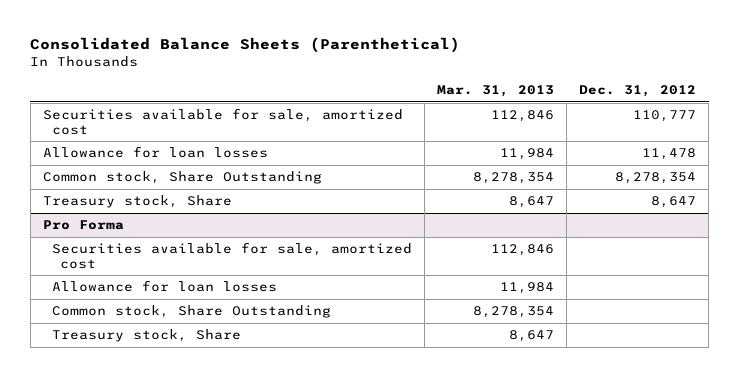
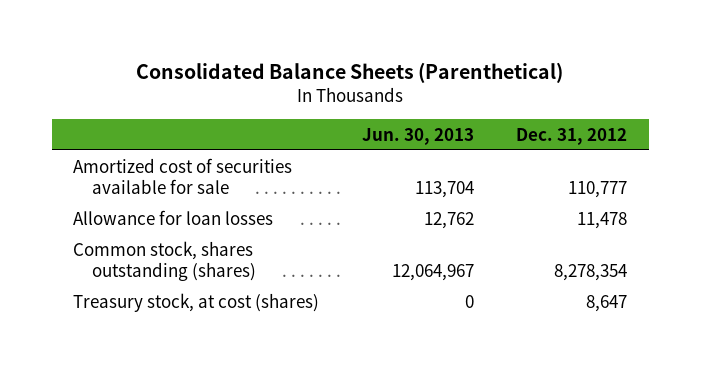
- | Mar. 31, 2013 | Dec. 31, 2012
+ | Jun. 30, 2013 | Dec. 31, 2012
- Securities available for sale, amortized cost | 112,846 | 110,777
+ Amortized cost of securities available for sale | 113,704 | 110,777
- Common stock, Share Outstanding | 8,278,354 | 8,278,354
- Treasury stock, Share | 8,647 | 8,647
- Pro Forma
- Securities available for sale, amortized cost | 112,846 |
- Allowance for loan losses | 11,984 |
- Common stock, Share Outstanding | 8,278,354 |
- Treasury stock, Share | 8,647 |
+ Common stock, shares outstanding (shares) | 12,064,967 | 8,278,354
+ Treasury stock, at cost (shares) | 0 | 8,647

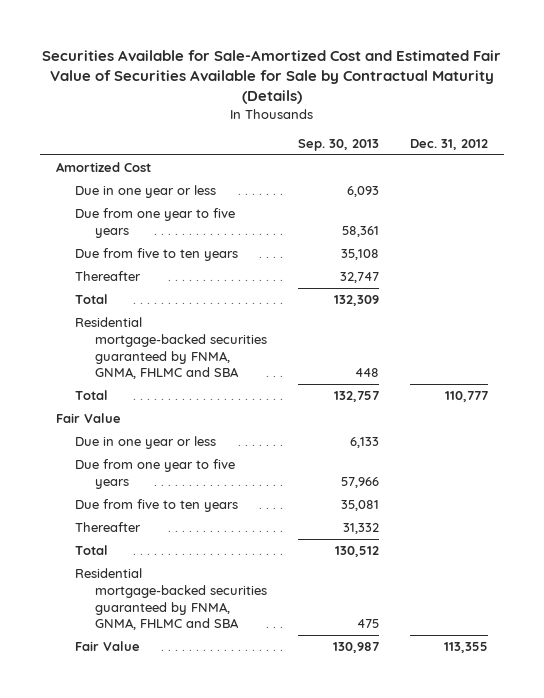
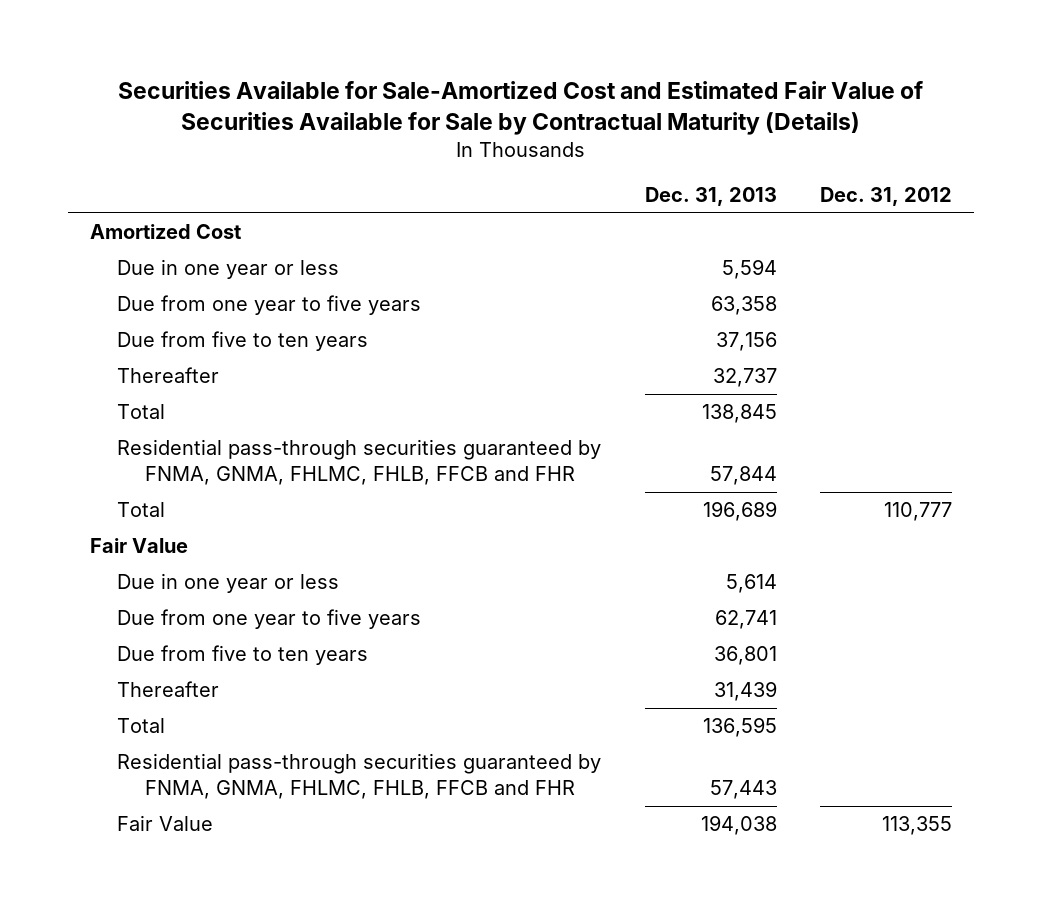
- | Sep. 30, 2013 | Dec. 31, 2012
+ | Dec. 31, 2013 | Dec. 31, 2012
- Residential mortgage-backed securities guaranteed by FNMA, GNMA, FHLMC and SBA | 448 |
+ Residential pass-through securities guaranteed by FNMA, GNMA, FHLMC, FHLB, FFCB and FHR | 57,844 |
- Residential mortgage-backed securities guaranteed by FNMA, GNMA, FHLMC and SBA | 475 |
+ Residential pass-through securities guaranteed by FNMA, GNMA, FHLMC, FHLB, FFCB and FHR | 57,443 |

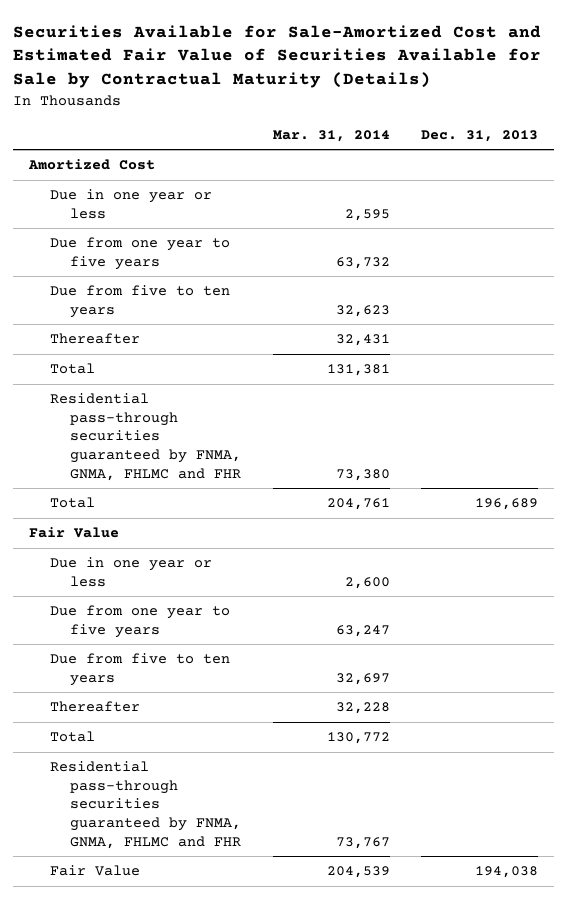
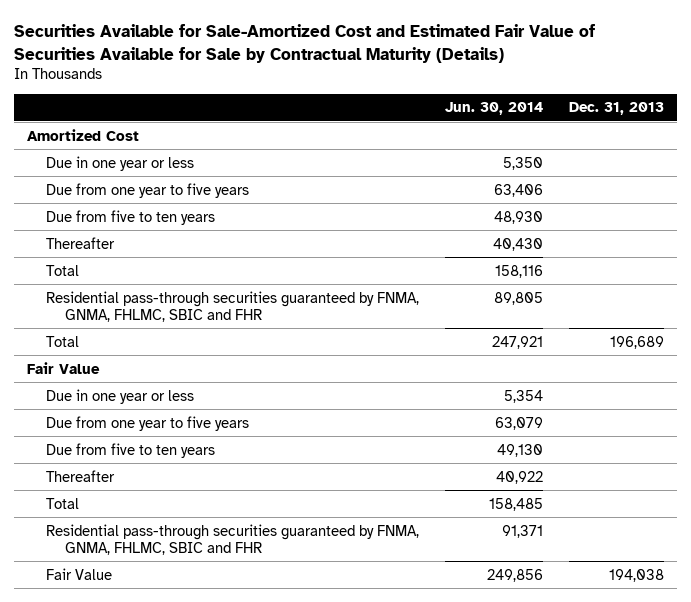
- | Mar. 31, 2014 | Dec. 31, 2013
+ | Jun. 30, 2014 | Dec. 31, 2013
- Residential pass-through securities guaranteed by FNMA, GNMA, FHLMC and FHR | 73,380 |
+ Residential pass-through securities guaranteed by FNMA, GNMA, FHLMC, SBIC and FHR | 89,805 |
- Residential pass-through securities guaranteed by FNMA, GNMA, FHLMC and FHR | 73,767 |
+ Residential pass-through securities guaranteed by FNMA, GNMA, FHLMC, SBIC and FHR | 91,371 |

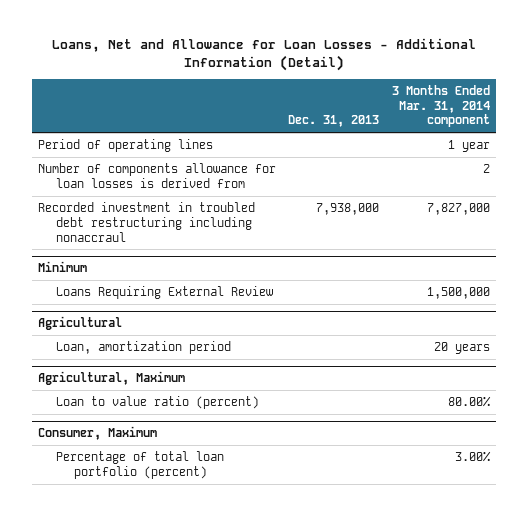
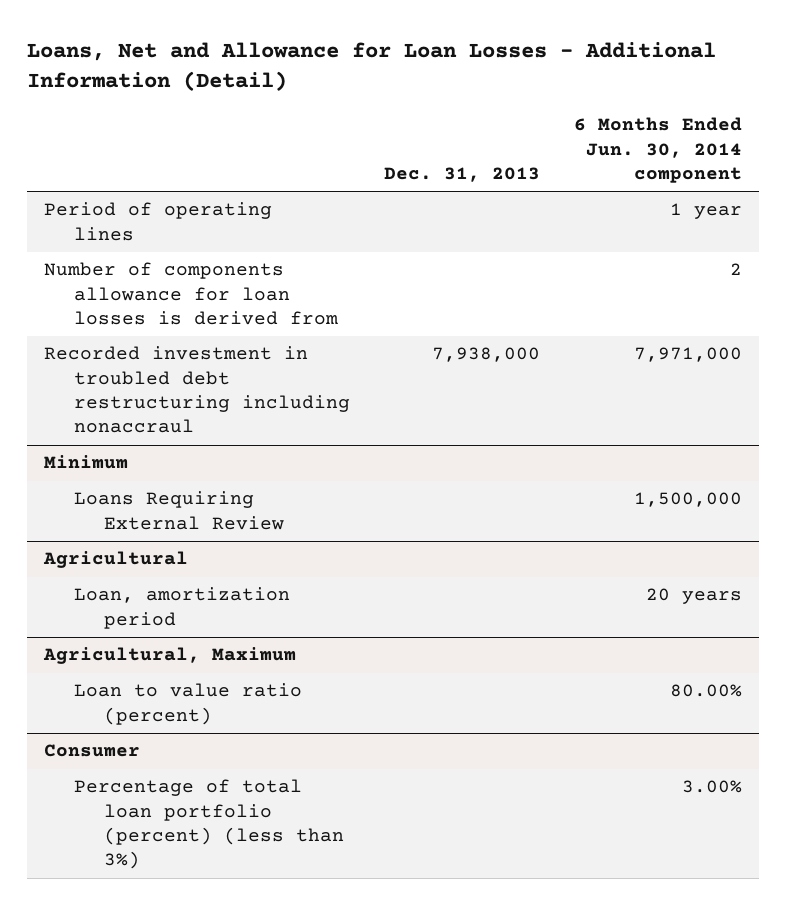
- | Dec. 31, 2013 | 3 Months Ended Mar. 31, 2014 component
+ | Dec. 31, 2013 | 6 Months Ended Jun. 30, 2014 component
- Consumer, Maximum
- Percentage of total loan portfolio (percent) | | 3.00%
+ Consumer
+ Percentage of total loan portfolio (percent) (less than 3%) | | 3.00%

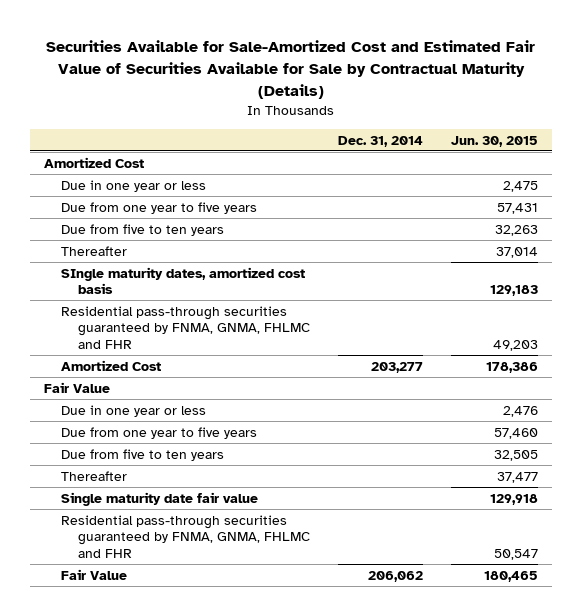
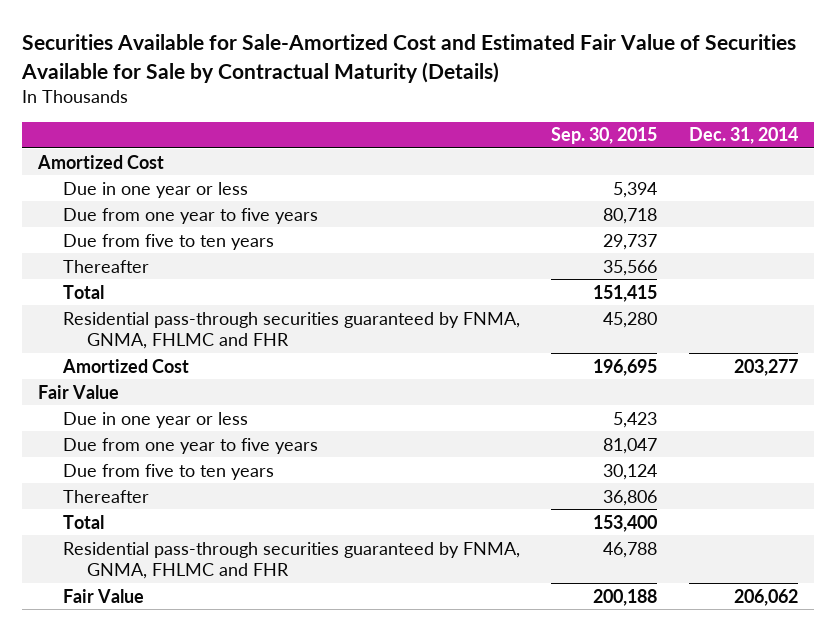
- | Dec. 31, 2014 | Jun. 30, 2015
+ | Sep. 30, 2015 | Dec. 31, 2014
- SIngle maturity dates, amortized cost basis | | 129,183
+ Total | 151,415 |
- Single maturity date fair value | | 129,918
+ Total | 153,400 |

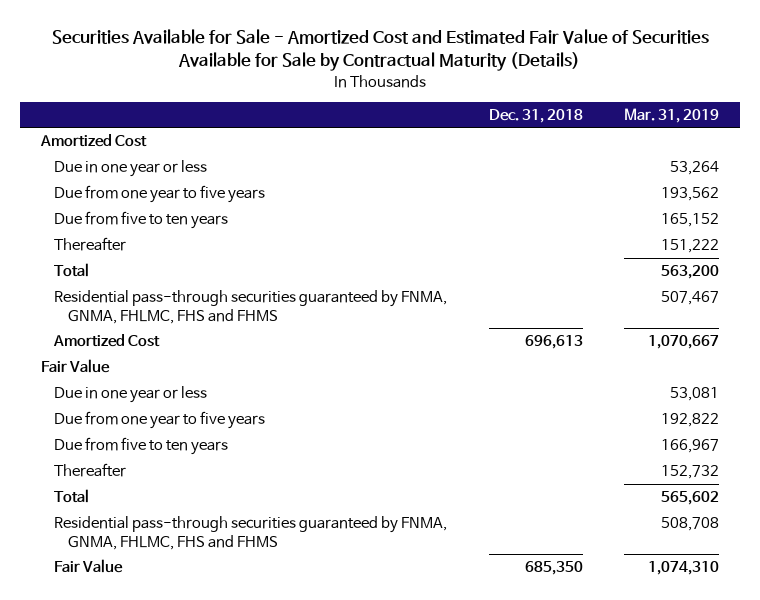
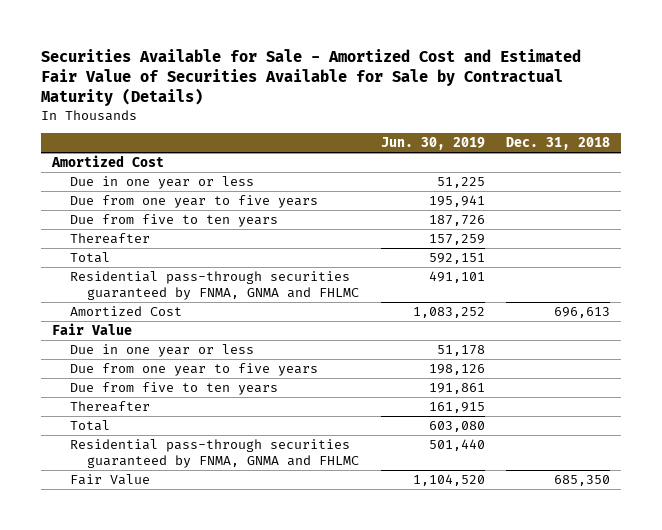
- | Dec. 31, 2018 | Mar. 31, 2019
+ | Jun. 30, 2019 | Dec. 31, 2018
- Residential pass-through securities guaranteed by FNMA, GNMA, FHLMC, FHS and FHMS | | 507,467
+ Residential pass-through securities guaranteed by FNMA, GNMA and FHLMC | 491,101 |
- Residential pass-through securities guaranteed by FNMA, GNMA, FHLMC, FHS and FHMS | | 508,708
+ Residential pass-through securities guaranteed by FNMA, GNMA and FHLMC | 501,440 |

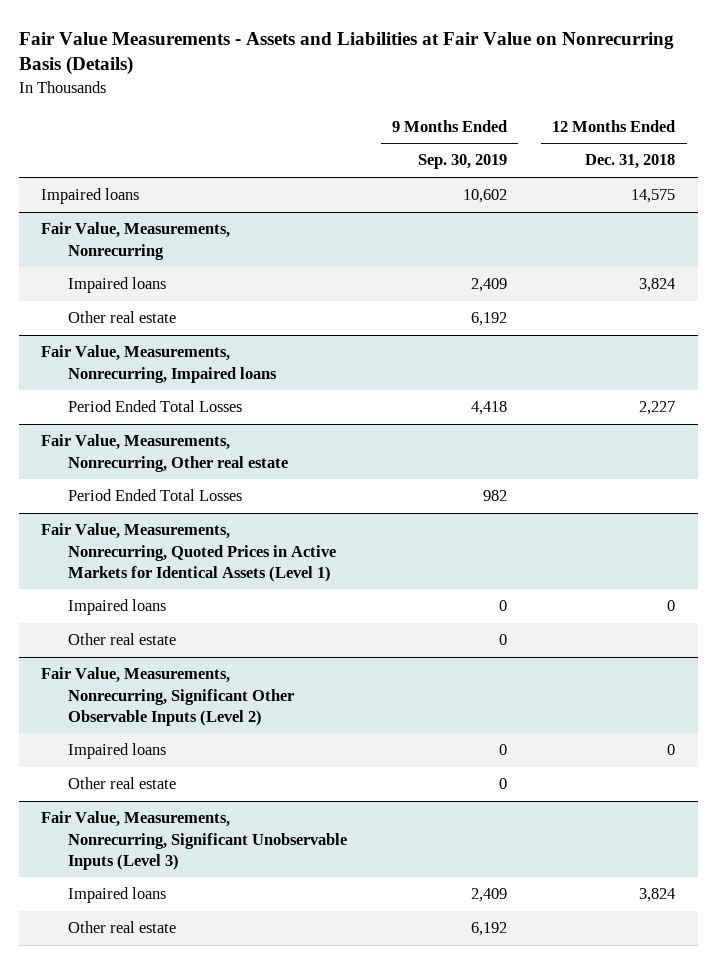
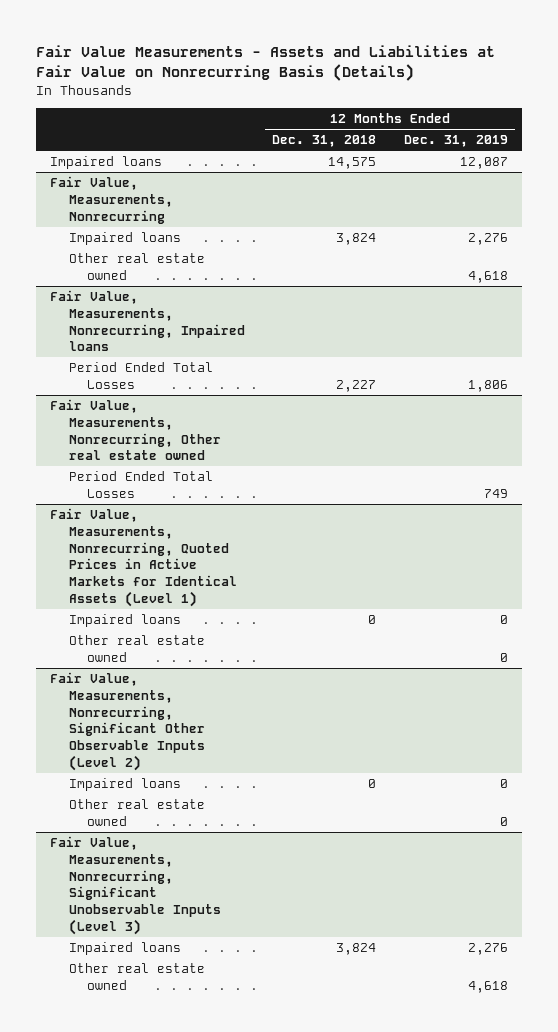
- | 9 Months Ended Sep. 30, 2019 | 12 Months Ended Dec. 31, 2018
+ | 12 Months Ended Dec. 31, 2018 | 12 Months Ended Dec. 31, 2019
@ Fair Value, Measurements, Nonrecurring
- Other real estate | 6,192 |
+ Other real estate owned | | 4,618
- Fair Value, Measurements, Nonrecurring, Other real estate
+ Fair Value, Measurements, Nonrecurring, Other real estate owned
@ Fair Value, Measurements, Nonrecurring, Quoted Prices in Active Markets for Identical Assets (Level 1)
- Other real estate | 0 |
+ Other real estate owned | | 0
@ Fair Value, Measurements, Nonrecurring, Significant Other Observable Inputs (Level 2)
- Other real estate | 0 |
+ Other real estate owned | | 0
@ Fair Value, Measurements, Nonrecurring, Significant Unobservable Inputs (Level 3)
- Other real estate | 6,192 |
+ Other real estate owned | | 4,618

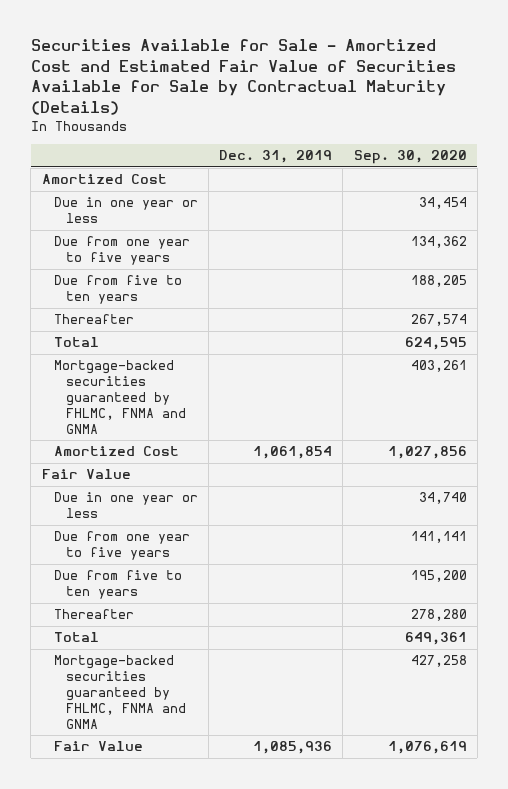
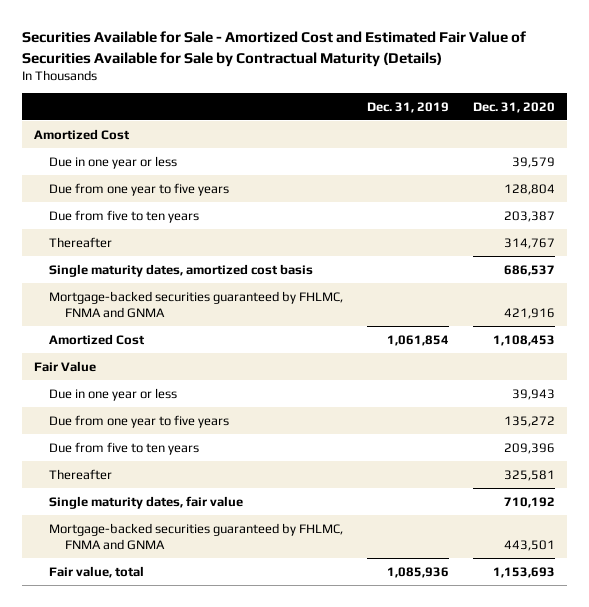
- | Dec. 31, 2019 | Sep. 30, 2020
+ | Dec. 31, 2019 | Dec. 31, 2020
- Total | | 624,595
+ Single maturity dates, amortized cost basis | | 686,537
- Total | | 649,361
+ Single maturity dates, fair value | | 710,192
- Fair Value | 1,085,936 | 1,076,619
+ Fair value, total | 1,085,936 | 1,153,693

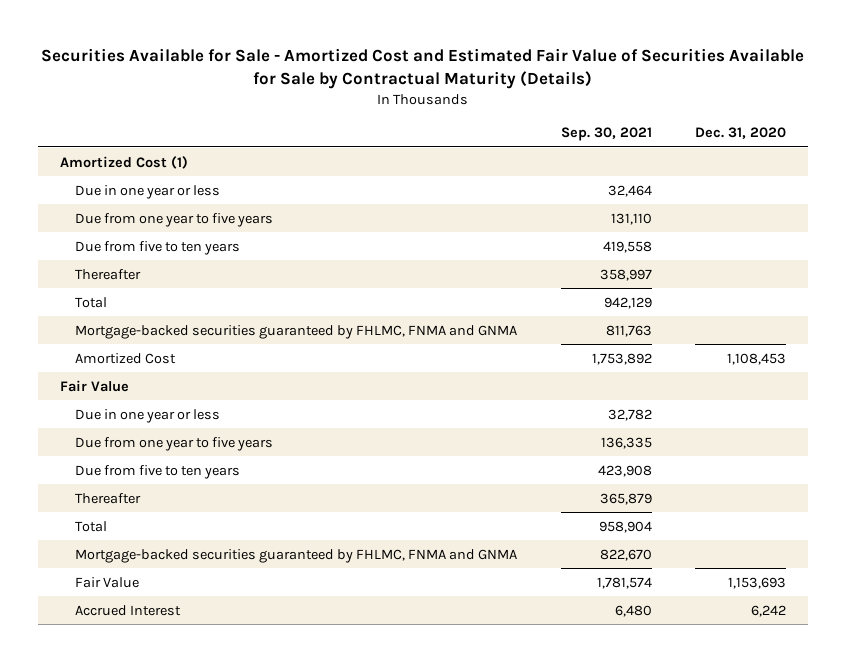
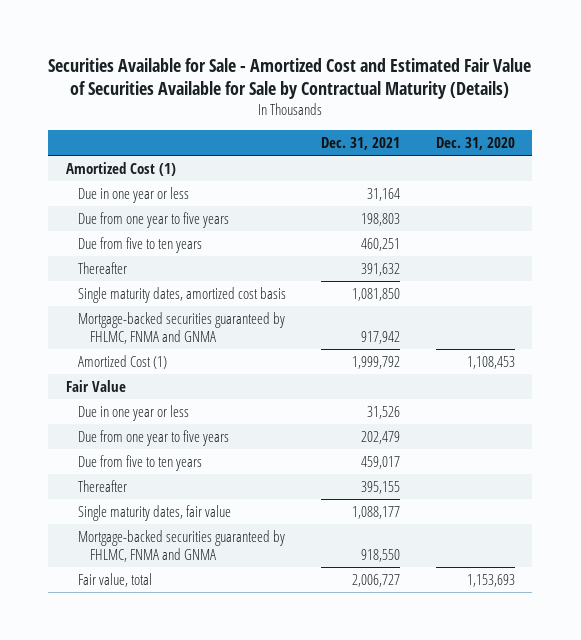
- | Sep. 30, 2021 | Dec. 31, 2020
+ | Dec. 31, 2021 | Dec. 31, 2020
- Total | 942,129 |
+ Single maturity dates, amortized cost basis | 1,081,850 |
- Amortized Cost | 1,753,892 | 1,108,453
+ Amortized Cost (1) | 1,999,792 | 1,108,453
- Total | 958,904 |
+ Single maturity dates, fair value | 1,088,177 |
- Fair Value | 1,781,574 | 1,153,693
- Accrued Interest | 6,480 | 6,242
+ Fair value, total | 2,006,727 | 1,153,693

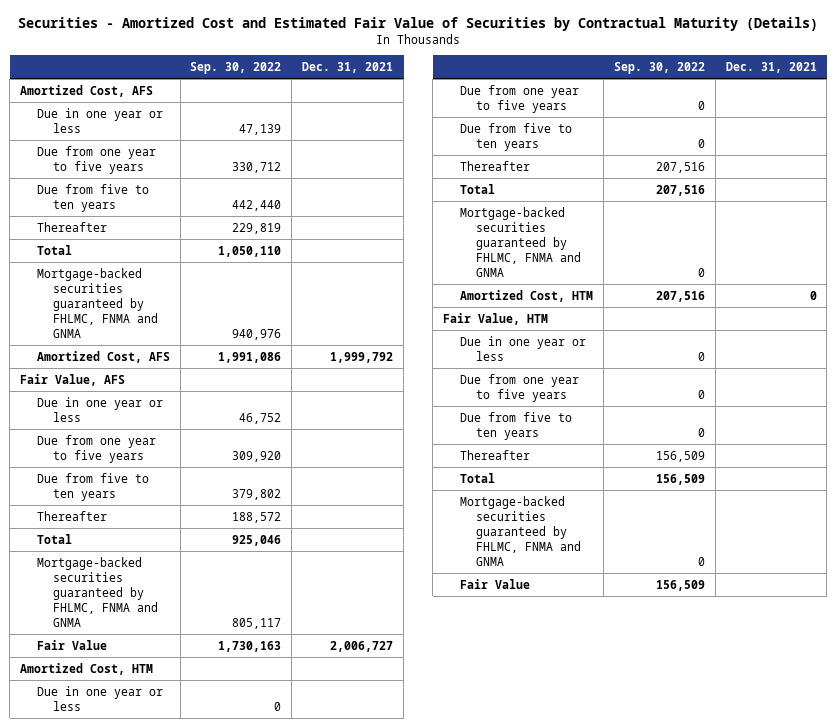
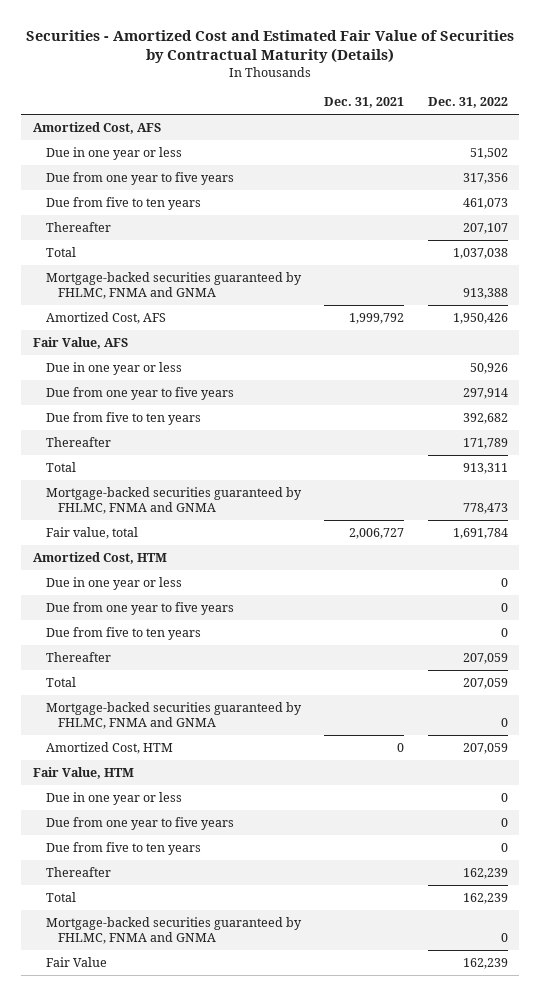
- | Sep. 30, 2022 | Dec. 31, 2021
+ | Dec. 31, 2021 | Dec. 31, 2022
- Fair Value | 1,730,163 | 2,006,727
+ Fair value, total | 2,006,727 | 1,691,784

